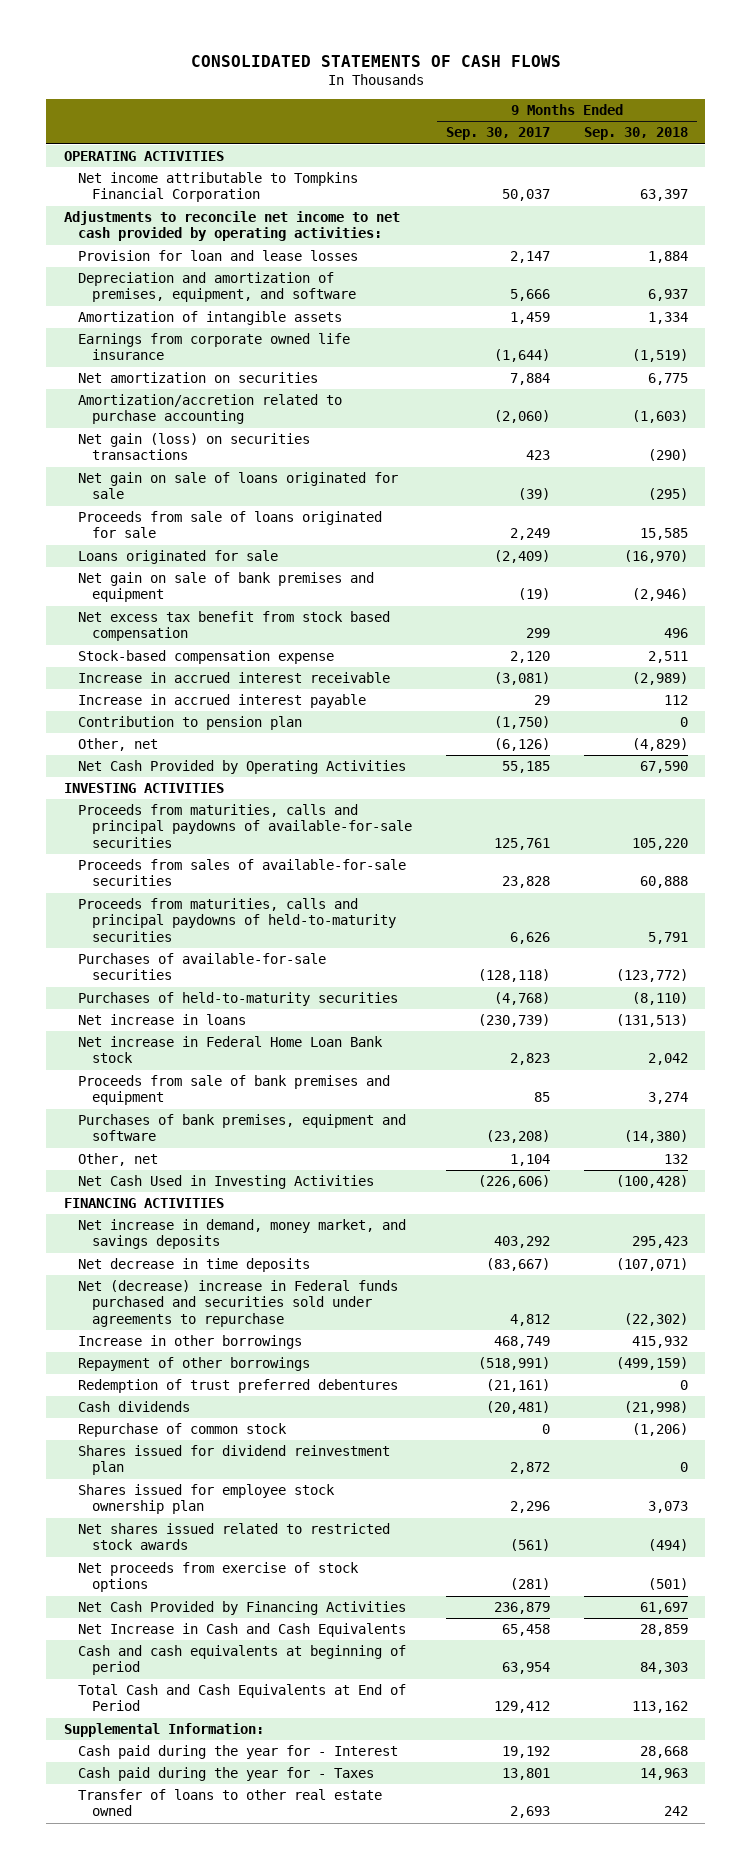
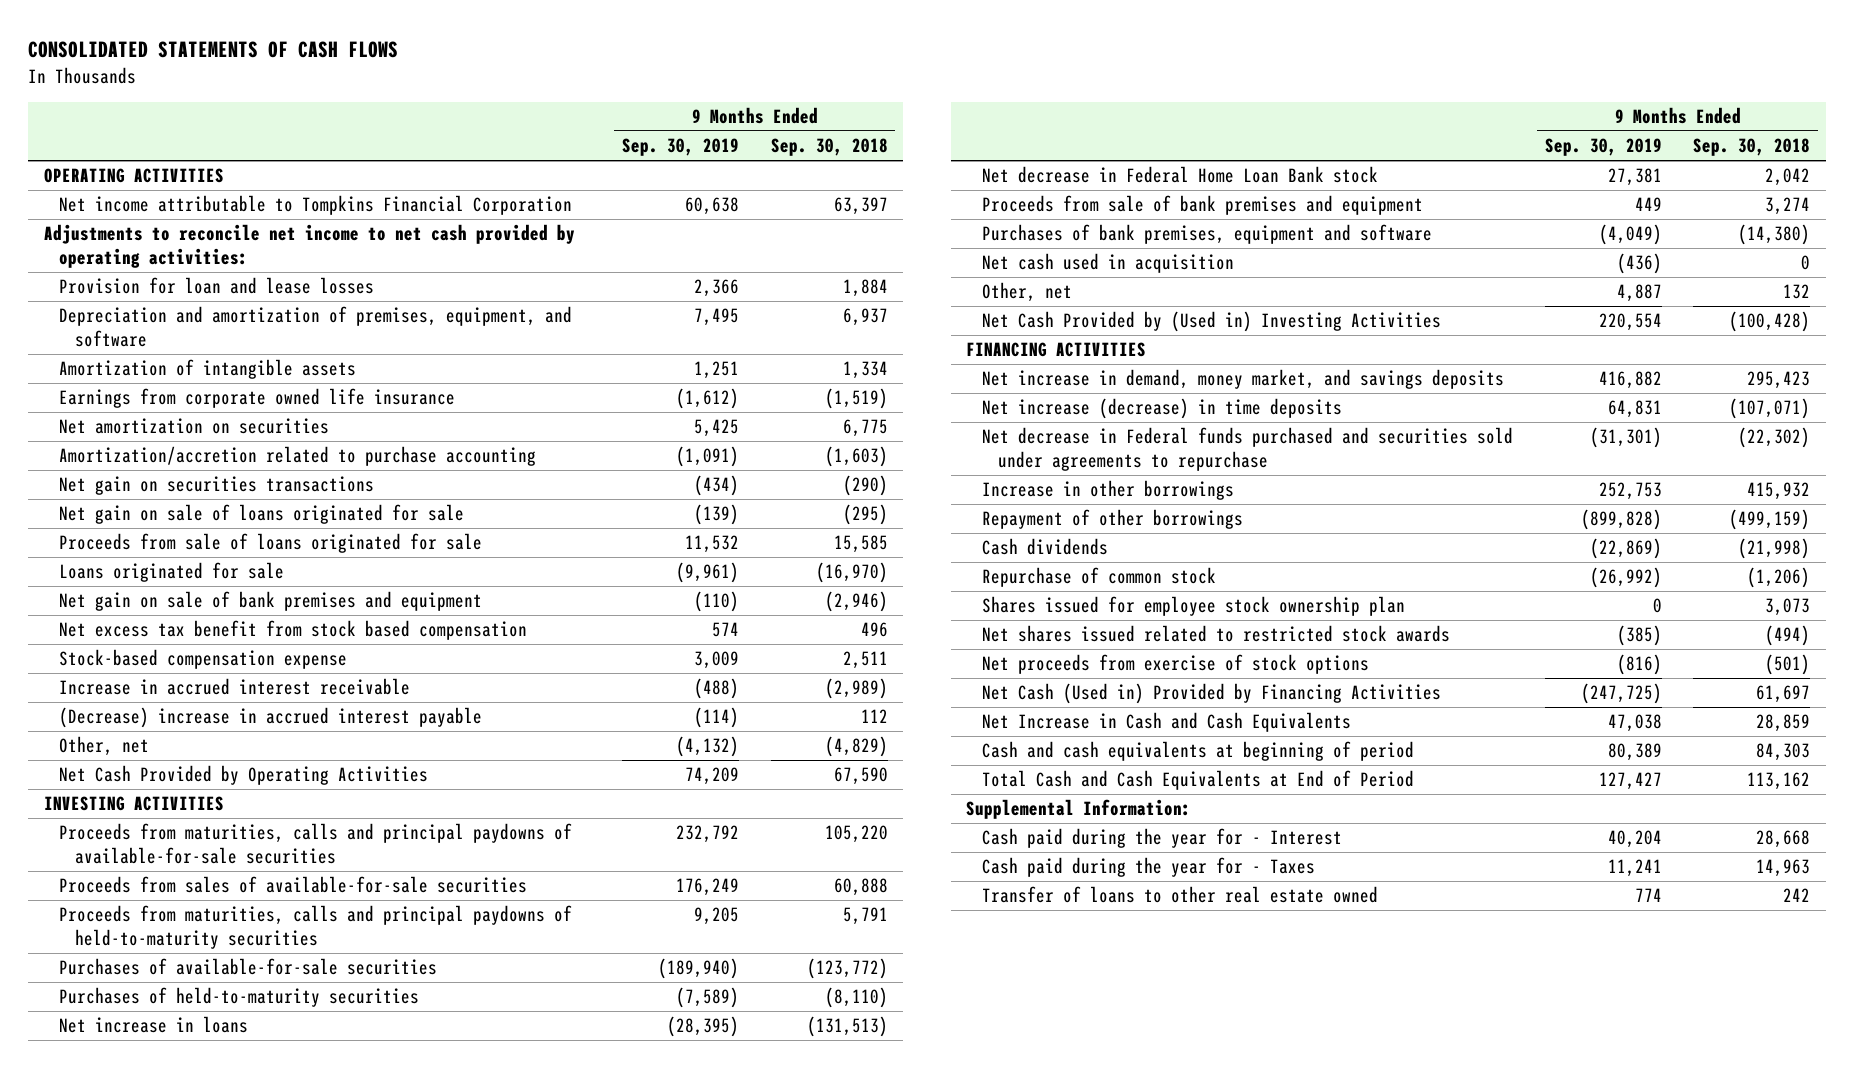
- | 9 Months Ended Sep. 30, 2017 | 9 Months Ended Sep. 30, 2018
+ | 9 Months Ended Sep. 30, 2019 | 9 Months Ended Sep. 30, 2018
- Net gain (loss) on securities transactions | 423 | (290)
+ Net gain on securities transactions | (434) | (290)
- Increase in accrued interest payable | 29 | 112
- Contribution to pension plan | (1,750) | 0
+ (Decrease) increase in accrued interest payable | (114) | 112
- Net increase in Federal Home Loan Bank stock | 2,823 | 2,042
+ Net decrease in Federal Home Loan Bank stock | 27,381 | 2,042
+ Net cash used in acquisition | (436) | 0
- Net Cash Used in Investing Activities | (226,606) | (100,428)
+ Net Cash Provided by (Used in) Investing Activities | 220,554 | (100,428)
- Net decrease in time deposits | (83,667) | (107,071)
- Net (decrease) increase in Federal funds purchased and securities sold under agreements to repurchase | 4,812 | (22,302)
+ Net increase (decrease) in time deposits | 64,831 | (107,071)
+ Net decrease in Federal funds purchased and securities sold under agreements to repurchase | (31,301) | (22,302)
- Redemption of trust preferred debentures | (21,161) | 0
- Shares issued for dividend reinvestment plan | 2,872 | 0
- Net Cash Provided by Financing Activities | 236,879 | 61,697
+ Net Cash (Used in) Provided by Financing Activities | (247,725) | 61,697

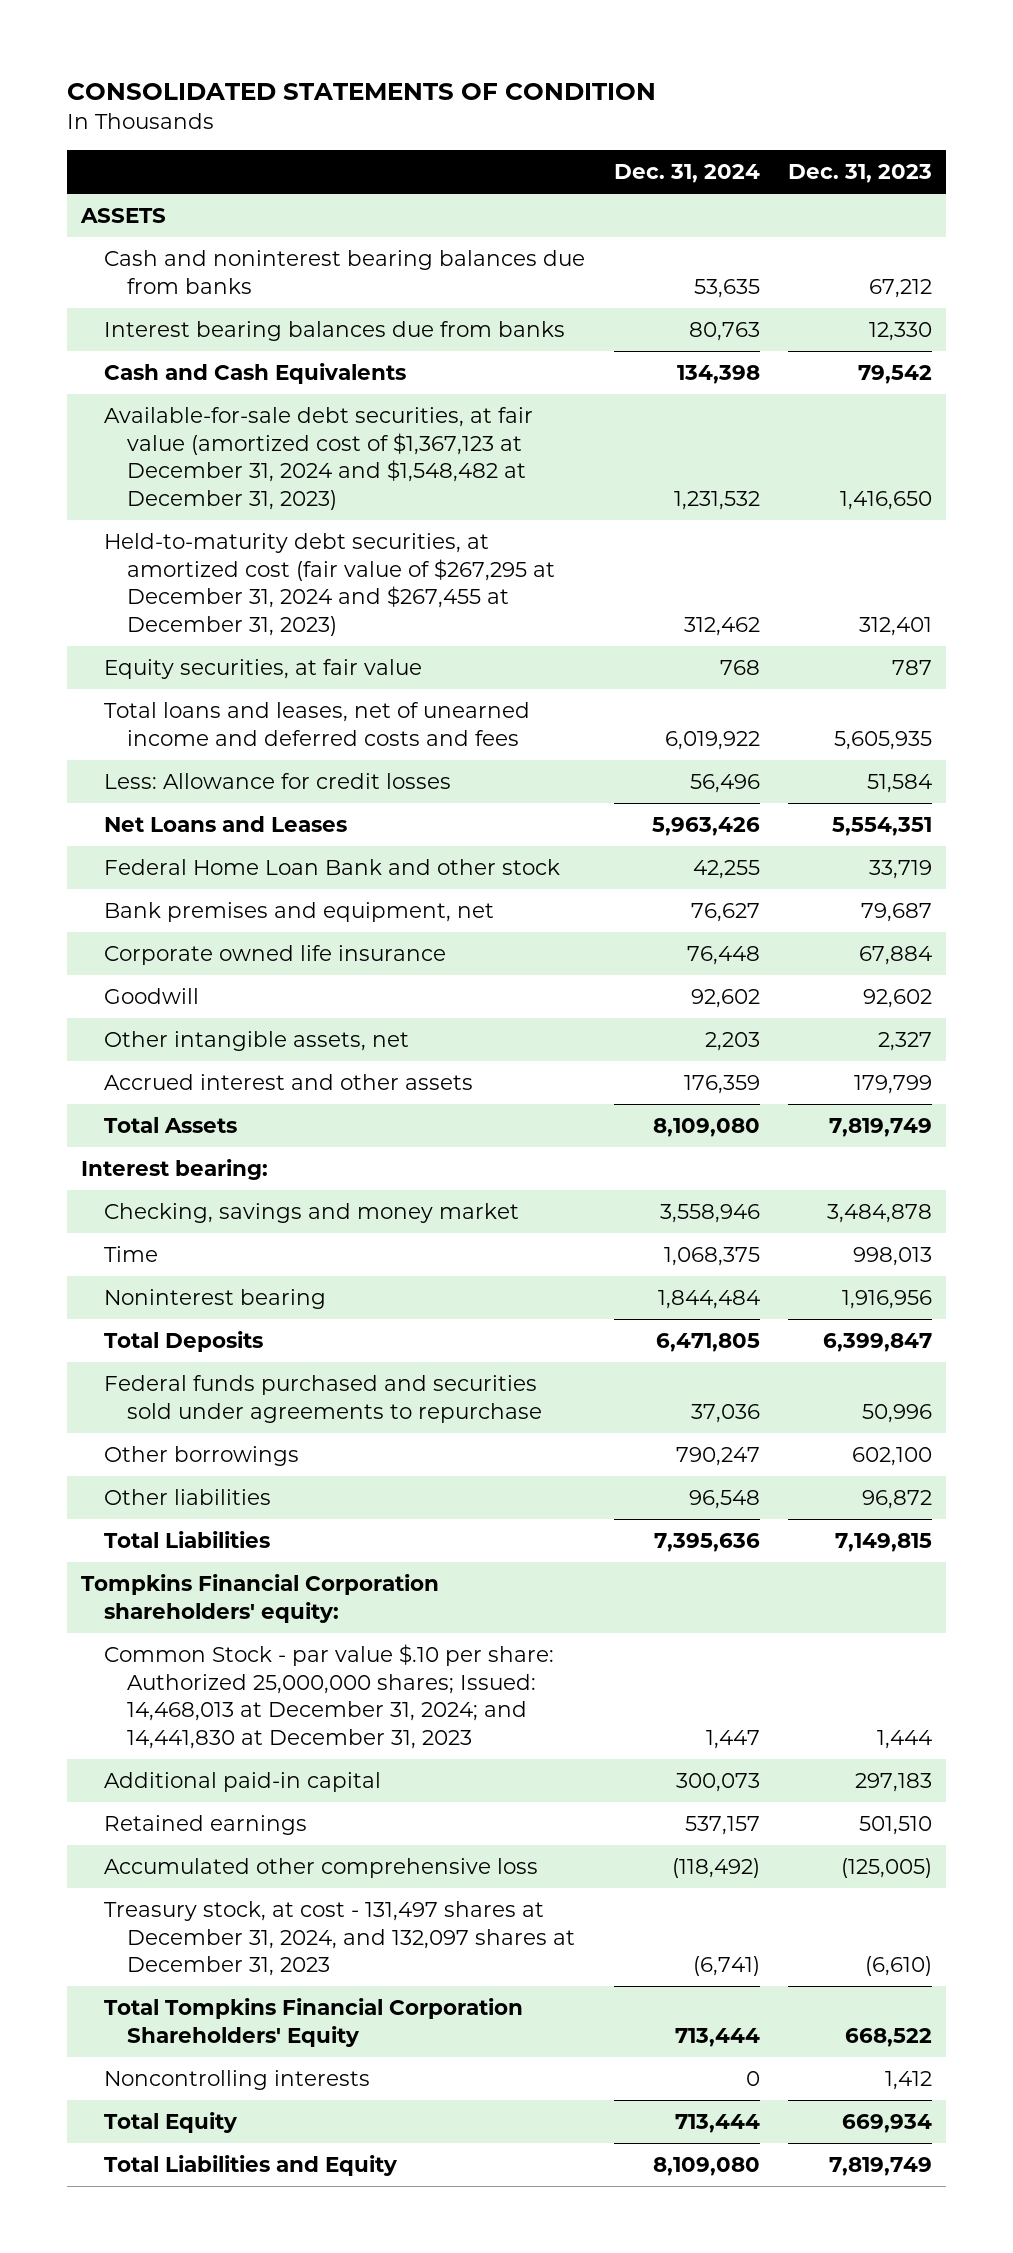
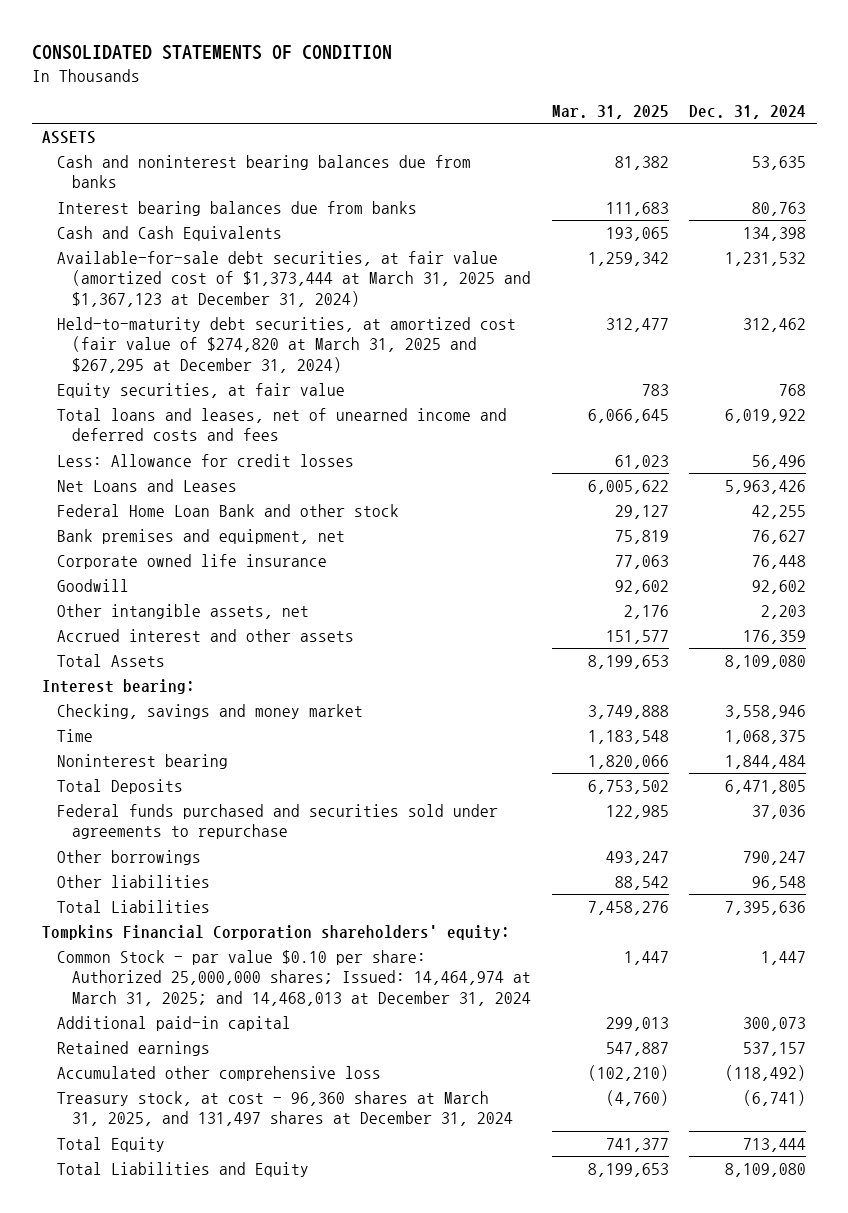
- | Dec. 31, 2024 | Dec. 31, 2023
+ | Mar. 31, 2025 | Dec. 31, 2024
- Available-for-sale debt securities, at fair value (amortized cost of $1,367,123 at December 31, 2024 and $1,548,482 at December 31, 2023) | 1,231,532 | 1,416,650
- Held-to-maturity debt securities, at amortized cost (fair value of $267,295 at December 31, 2024 and $267,455 at December 31, 2023) | 312,462 | 312,401
+ Available-for-sale debt securities, at fair value (amortized cost of $1,373,444 at March 31, 2025 and $1,367,123 at December 31, 2024) | 1,259,342 | 1,231,532
+ Held-to-maturity debt securities, at amortized cost (fair value of $274,820 at March 31, 2025 and $267,295 at December 31, 2024) | 312,477 | 312,462
- Common Stock - par value $.10 per share: Authorized 25,000,000 shares; Issued: 14,468,013 at December 31, 2024; and 14,441,830 at December 31, 2023 | 1,447 | 1,444
+ Common Stock - par value $0.10 per share: Authorized 25,000,000 shares; Issued: 14,464,974 at March 31, 2025; and 14,468,013 at December 31, 2024 | 1,447 | 1,447
- Treasury stock, at cost - 131,497 shares at December 31, 2024, and 132,097 shares at December 31, 2023 | (6,741) | (6,610)
- Total Tompkins Financial Corporation Shareholders' Equity | 713,444 | 668,522
- Noncontrolling interests | 0 | 1,412
+ Treasury stock, at cost - 96,360 shares at March 31, 2025, and 131,497 shares at December 31, 2024 | (4,760) | (6,741)

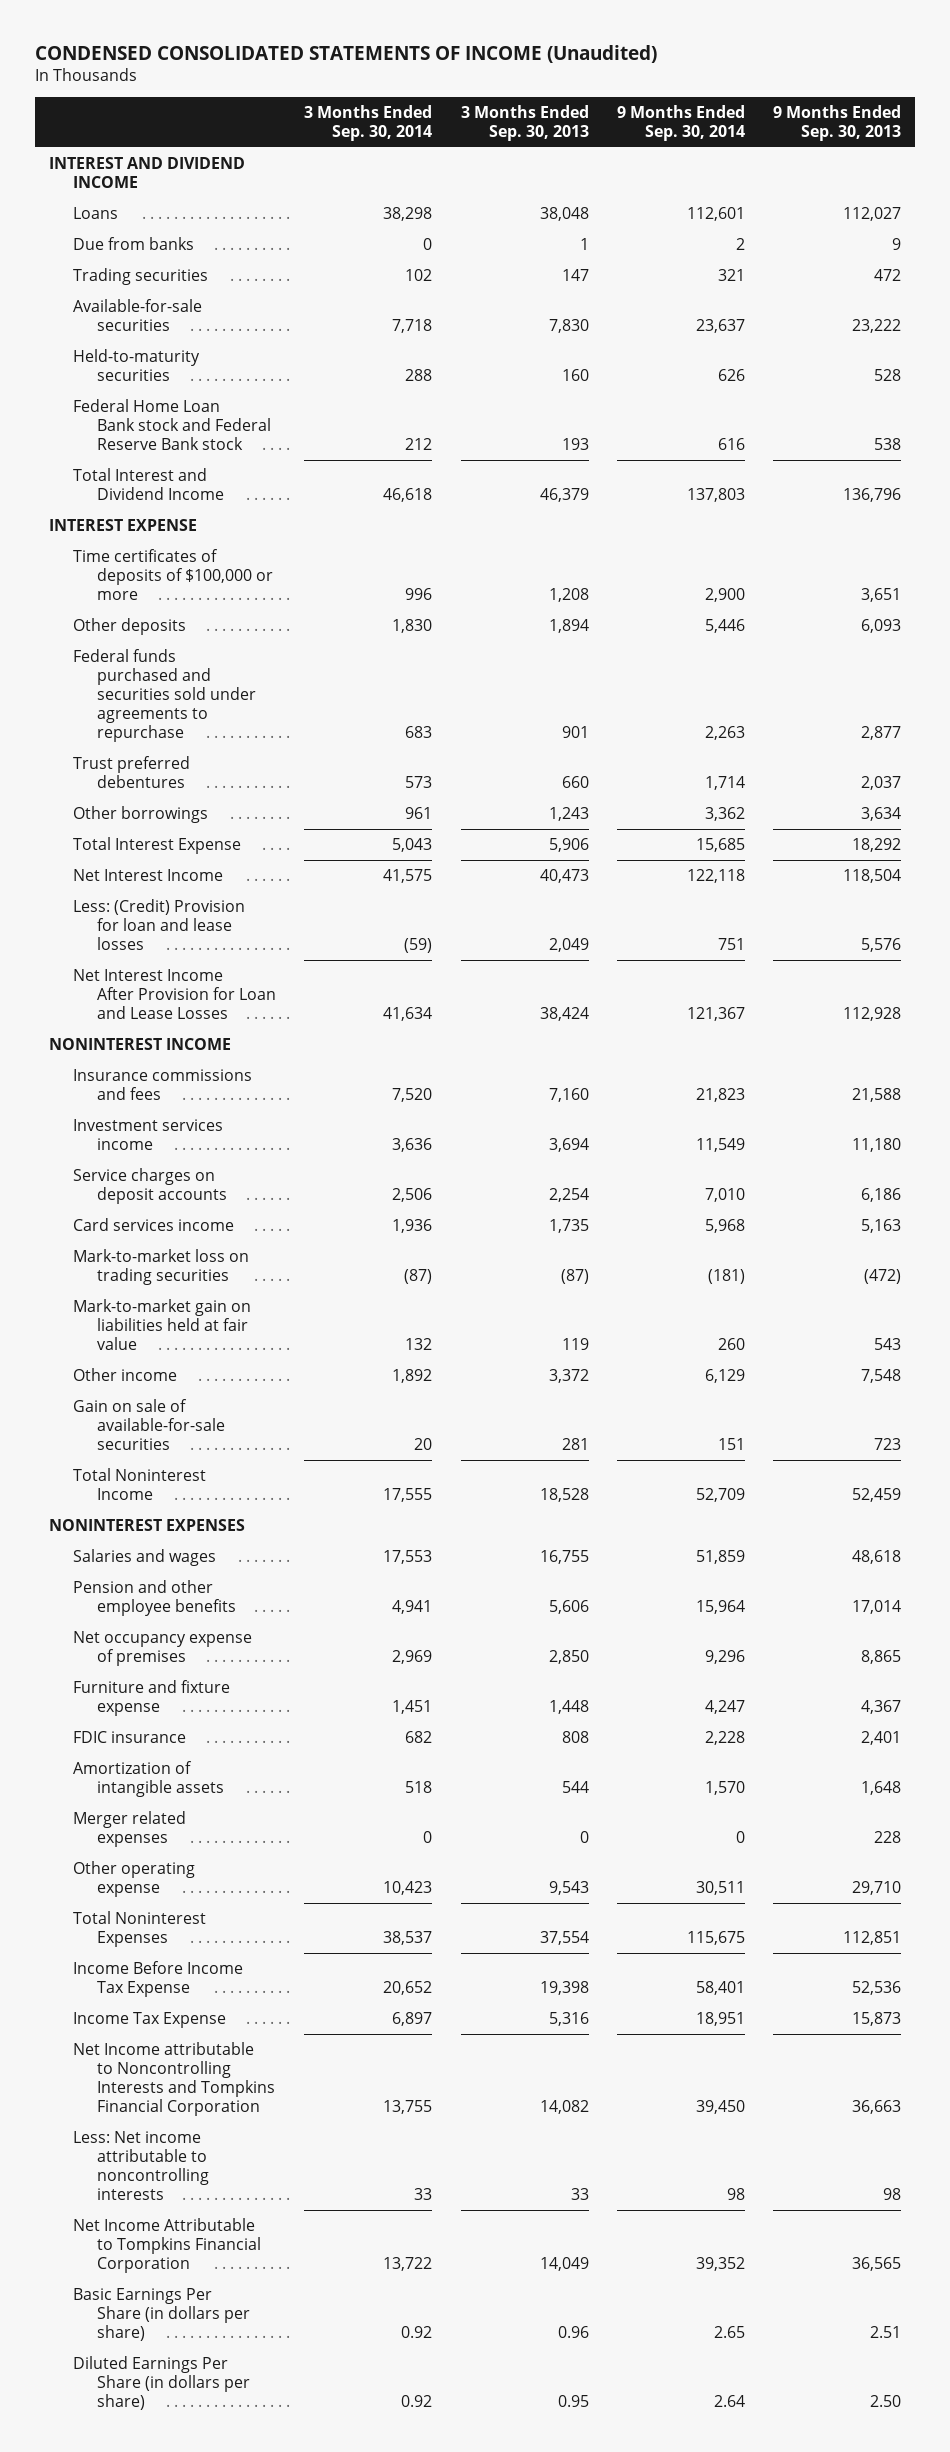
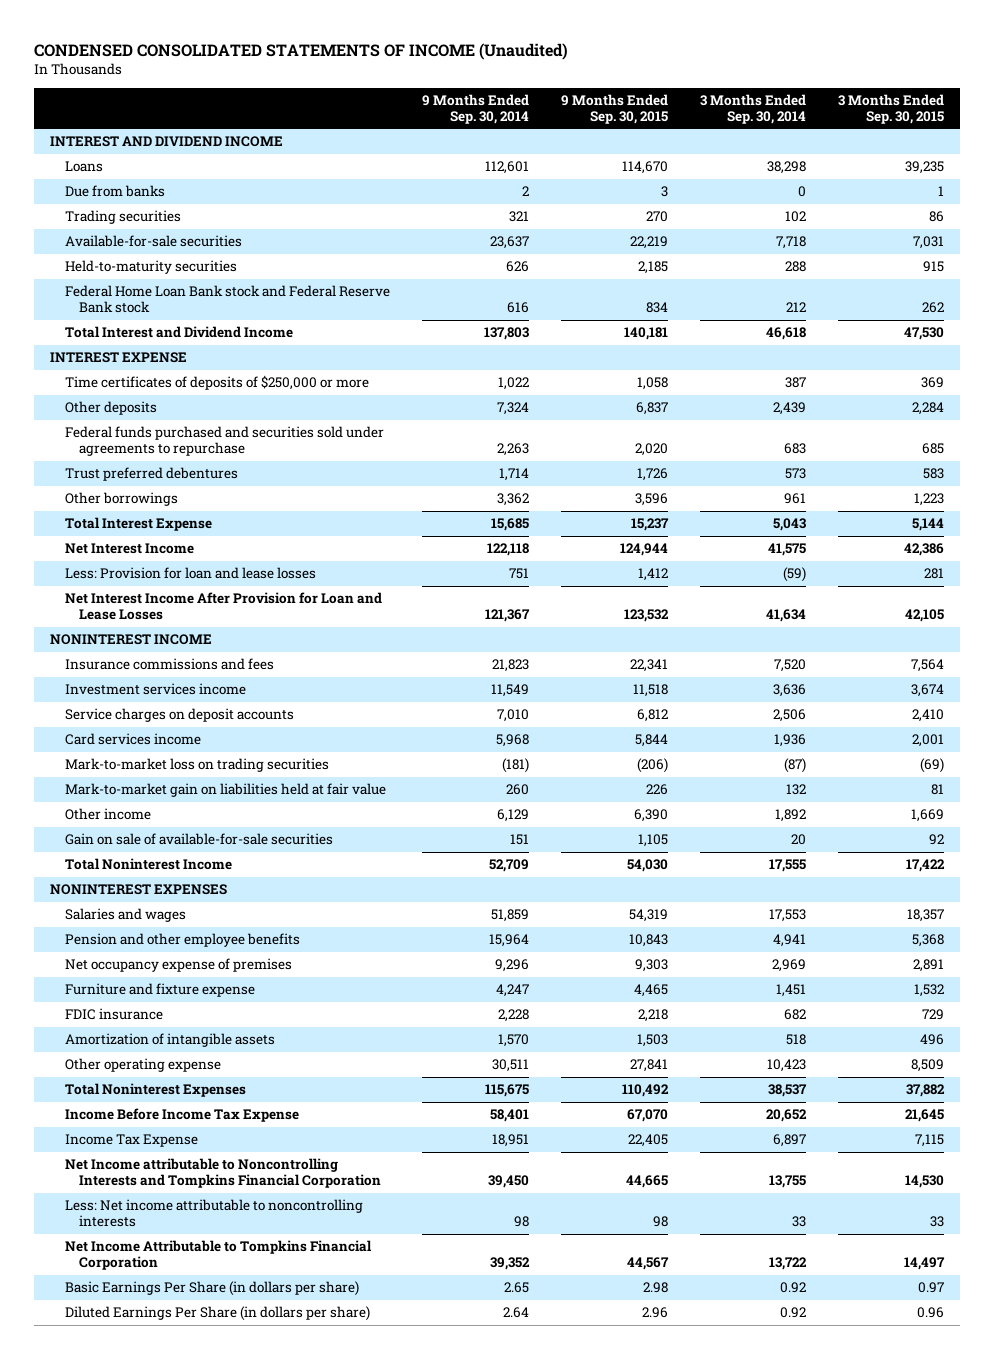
- | 3 Months Ended Sep. 30, 2014 | 3 Months Ended Sep. 30, 2013 | 9 Months Ended Sep. 30, 2014 | 9 Months Ended Sep. 30, 2013
+ | 9 Months Ended Sep. 30, 2014 | 9 Months Ended Sep. 30, 2015 | 3 Months Ended Sep. 30, 2014 | 3 Months Ended Sep. 30, 2015
- Time certificates of deposits of $100,000 or more | 996 | 1,208 | 2,900 | 3,651
- Other deposits | 1,830 | 1,894 | 5,446 | 6,093
+ Time certificates of deposits of $250,000 or more | 1,022 | 1,058 | 387 | 369
+ Other deposits | 7,324 | 6,837 | 2,439 | 2,284
- Less: (Credit) Provision for loan and lease losses | (59) | 2,049 | 751 | 5,576
+ Less: Provision for loan and lease losses | 751 | 1,412 | (59) | 281
- Merger related expenses | 0 | 0 | 0 | 228

